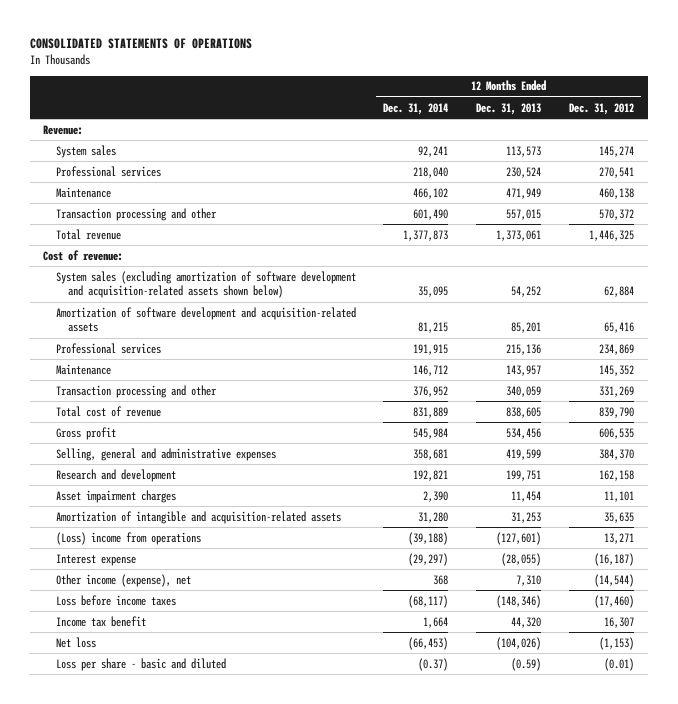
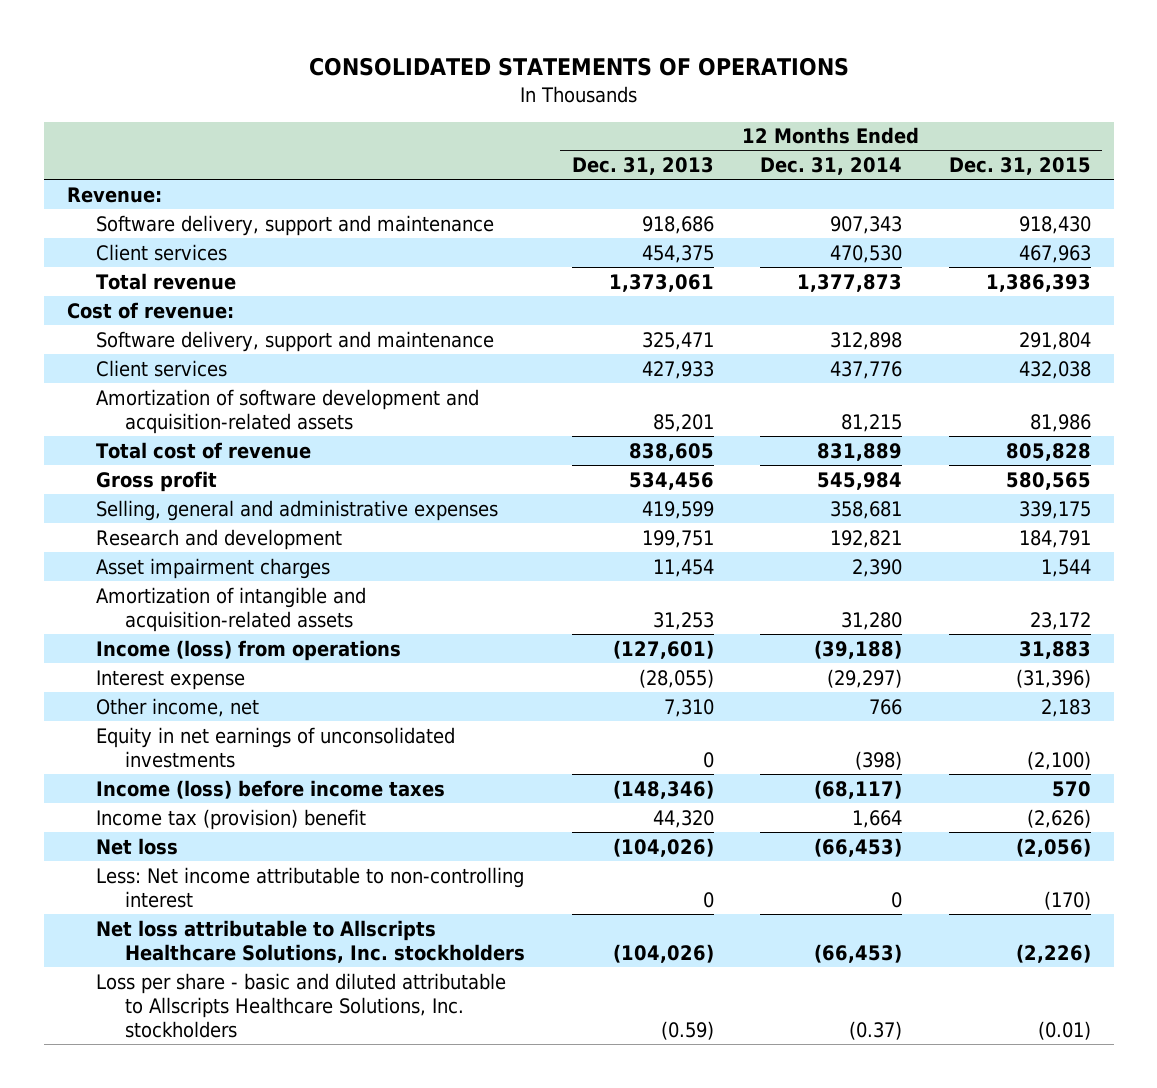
- | 12 Months Ended Dec. 31, 2014 | 12 Months Ended Dec. 31, 2013 | 12 Months Ended Dec. 31, 2012
+ | 12 Months Ended Dec. 31, 2013 | 12 Months Ended Dec. 31, 2014 | 12 Months Ended Dec. 31, 2015
- System sales | 92,241 | 113,573 | 145,274
- Professional services | 218,040 | 230,524 | 270,541
- Maintenance | 466,102 | 471,949 | 460,138
- Transaction processing and other | 601,490 | 557,015 | 570,372
+ Software delivery, support and maintenance | 918,686 | 907,343 | 918,430
+ Client services | 454,375 | 470,530 | 467,963
- System sales (excluding amortization of software development and acquisition-related assets shown below) | 35,095 | 54,252 | 62,884
+ Software delivery, support and maintenance | 325,471 | 312,898 | 291,804
+ Client services | 427,933 | 437,776 | 432,038
- Professional services | 191,915 | 215,136 | 234,869
- Maintenance | 146,712 | 143,957 | 145,352
- Transaction processing and other | 376,952 | 340,059 | 331,269
- (Loss) income from operations | (39,188) | (127,601) | 13,271
+ Income (loss) from operations | (127,601) | (39,188) | 31,883
- Other income (expense), net | 368 | 7,310 | (14,544)
- Loss before income taxes | (68,117) | (148,346) | (17,460)
- Income tax benefit | 1,664 | 44,320 | 16,307
+ Other income, net | 7,310 | 766 | 2,183
+ Equity in net earnings of unconsolidated investments | 0 | (398) | (2,100)
+ Income (loss) before income taxes | (148,346) | (68,117) | 570
+ Income tax (provision) benefit | 44,320 | 1,664 | (2,626)
- Loss per share - basic and diluted | (0.37) | (0.59) | (0.01)
+ Less: Net income attributable to non-controlling interest | 0 | 0 | (170)
+ Net loss attributable to Allscripts Healthcare Solutions, Inc. stockholders | (104,026) | (66,453) | (2,226)
+ Loss per share - basic and diluted attributable to Allscripts Healthcare Solutions, Inc. stockholders | (0.59) | (0.37) | (0.01)

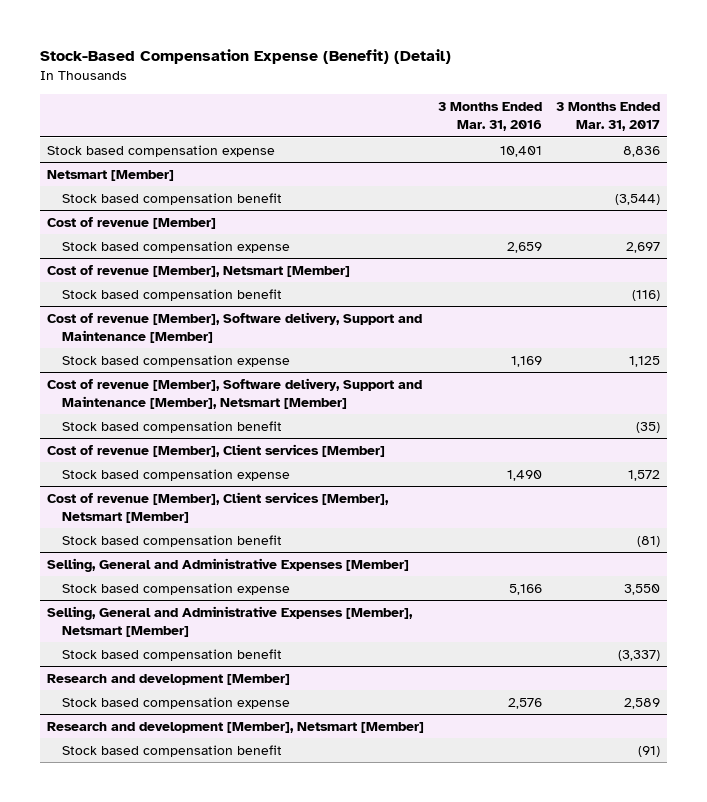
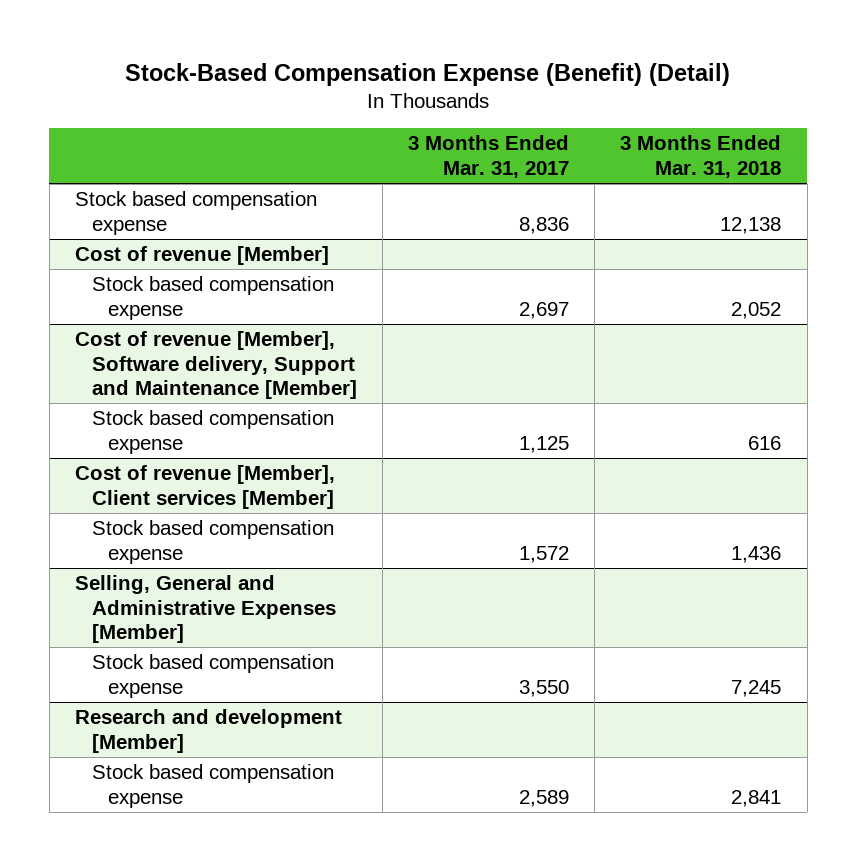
- | 3 Months Ended Mar. 31, 2016 | 3 Months Ended Mar. 31, 2017
+ | 3 Months Ended Mar. 31, 2017 | 3 Months Ended Mar. 31, 2018
- Netsmart [Member]
- Stock based compensation benefit | | (3,544)
- Cost of revenue [Member], Netsmart [Member]
- Stock based compensation benefit | | (116)
- Cost of revenue [Member], Software delivery, Support and Maintenance [Member], Netsmart [Member]
- Stock based compensation benefit | | (35)
- Cost of revenue [Member], Client services [Member], Netsmart [Member]
- Stock based compensation benefit | | (81)
- Selling, General and Administrative Expenses [Member], Netsmart [Member]
- Stock based compensation benefit | | (3,337)
- Research and development [Member], Netsmart [Member]
- Stock based compensation benefit | | (91)

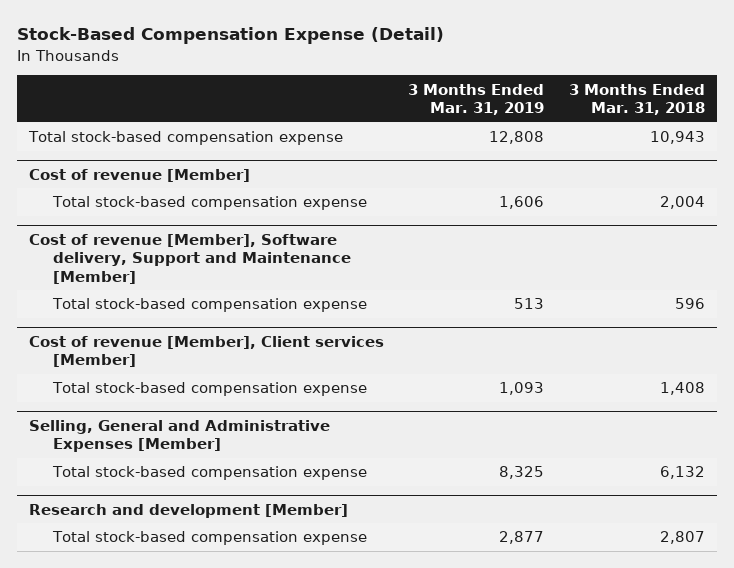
- Stock-Based Compensation Expense (Benefit) (Detail)
+ Stock-Based Compensation Expense (Detail)
- | 3 Months Ended Mar. 31, 2017 | 3 Months Ended Mar. 31, 2018
+ | 3 Months Ended Mar. 31, 2019 | 3 Months Ended Mar. 31, 2018
- Stock based compensation expense | 8,836 | 12,138
+ Total stock-based compensation expense | 12,808 | 10,943
@ Cost of revenue [Member]
- Stock based compensation expense | 2,697 | 2,052
+ Total stock-based compensation expense | 1,606 | 2,004
@ Cost of revenue [Member], Software delivery, Support and Maintenance [Member]
- Stock based compensation expense | 1,125 | 616
+ Total stock-based compensation expense | 513 | 596
@ Cost of revenue [Member], Client services [Member]
- Stock based compensation expense | 1,572 | 1,436
+ Total stock-based compensation expense | 1,093 | 1,408
@ Selling, General and Administrative Expenses [Member]
- Stock based compensation expense | 3,550 | 7,245
+ Total stock-based compensation expense | 8,325 | 6,132
@ Research and development [Member]
- Stock based compensation expense | 2,589 | 2,841
+ Total stock-based compensation expense | 2,877 | 2,807

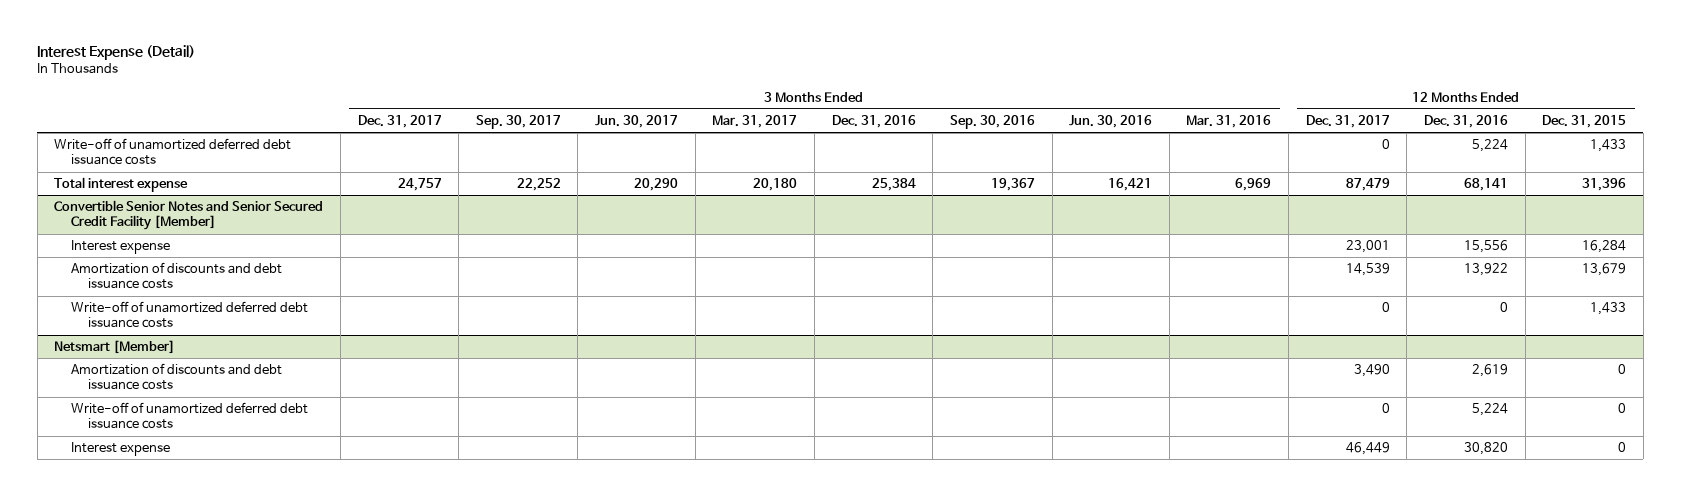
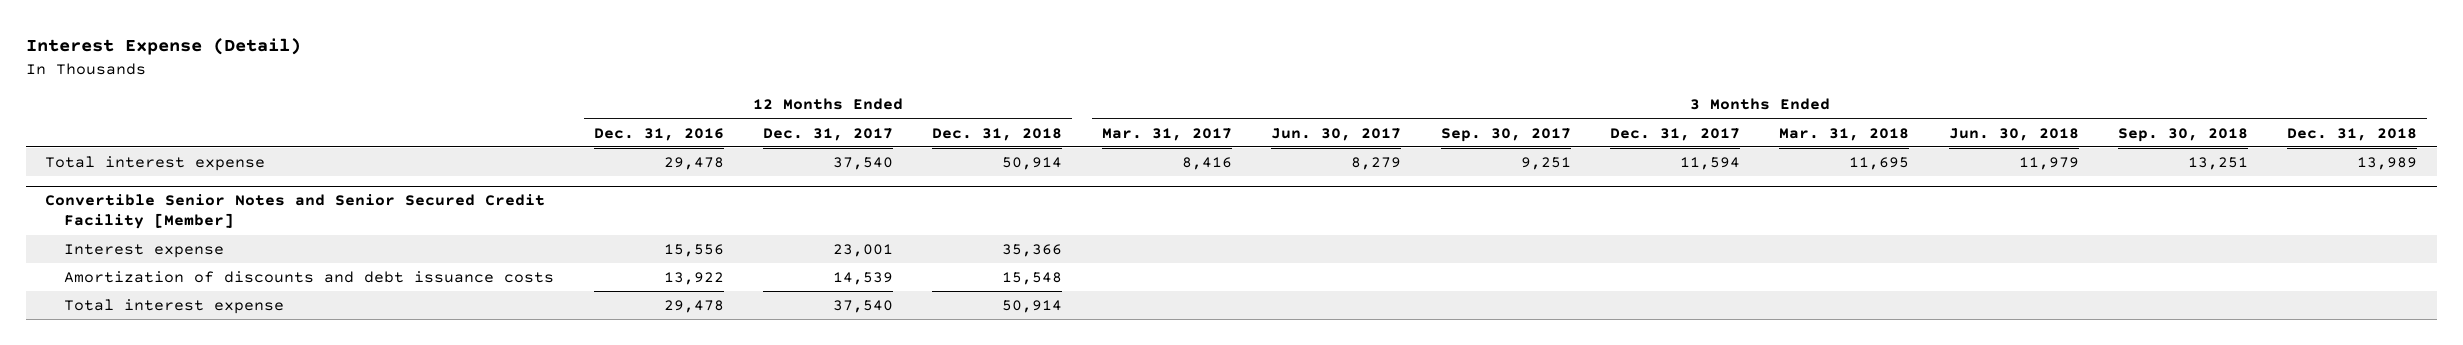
- | 3 Months Ended Dec. 31, 2017 | 3 Months Ended Sep. 30, 2017 | 3 Months Ended Jun. 30, 2017 | 3 Months Ended Mar. 31, 2017 | 3 Months Ended Dec. 31, 2016 | 3 Months Ended Sep. 30, 2016 | 3 Months Ended Jun. 30, 2016 | 3 Months Ended Mar. 31, 2016 | 12 Months Ended Dec. 31, 2017 | 12 Months Ended Dec. 31, 2016 | 12 Months Ended Dec. 31, 2015
+ | 12 Months Ended Dec. 31, 2016 | 12 Months Ended Dec. 31, 2017 | 12 Months Ended Dec. 31, 2018 | 3 Months Ended Mar. 31, 2017 | 3 Months Ended Jun. 30, 2017 | 3 Months Ended Sep. 30, 2017 | 3 Months Ended Dec. 31, 2017 | 3 Months Ended Mar. 31, 2018 | 3 Months Ended Jun. 30, 2018 | 3 Months Ended Sep. 30, 2018 | 3 Months Ended Dec. 31, 2018
- Write-off of unamortized deferred debt issuance costs | | | | | | | | | 0 | 5,224 | 1,433
- Total interest expense | 24,757 | 22,252 | 20,290 | 20,180 | 25,384 | 19,367 | 16,421 | 6,969 | 87,479 | 68,141 | 31,396
+ Total interest expense | 29,478 | 37,540 | 50,914 | 8,416 | 8,279 | 9,251 | 11,594 | 11,695 | 11,979 | 13,251 | 13,989
@ Convertible Senior Notes and Senior Secured Credit Facility [Member]
- Write-off of unamortized deferred debt issuance costs | | | | | | | | | 0 | 0 | 1,433
- Netsmart [Member]
- Amortization of discounts and debt issuance costs | | | | | | | | | 3,490 | 2,619 | 0
- Write-off of unamortized deferred debt issuance costs | | | | | | | | | 0 | 5,224 | 0
- Interest expense | | | | | | | | | 46,449 | 30,820 | 0
@ Convertible Senior Notes and Senior Secured Credit Facility [Member]
+ Total interest expense | 29,478 | 37,540 | 50,914 | | | | | | | |

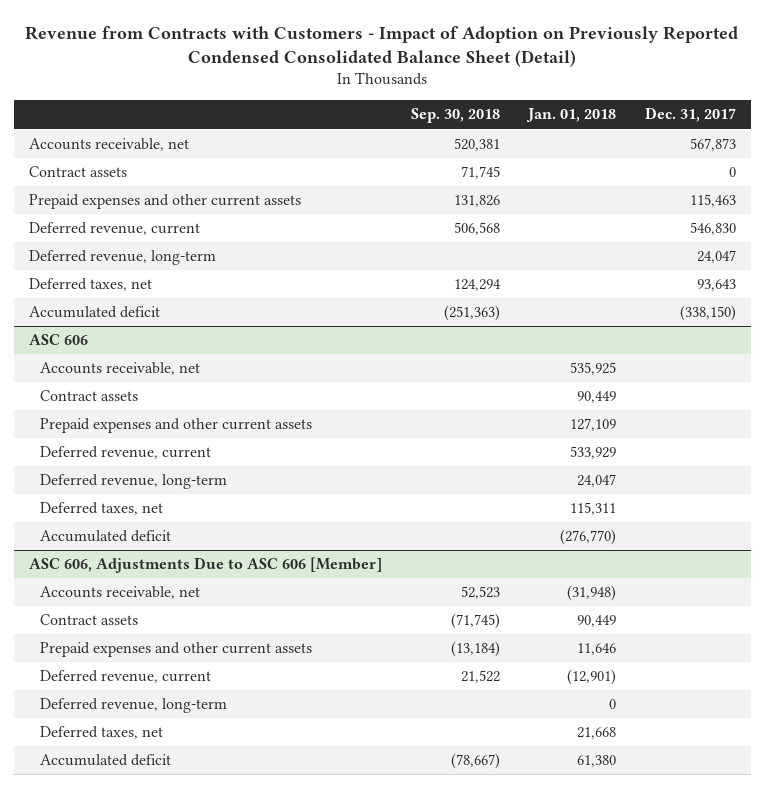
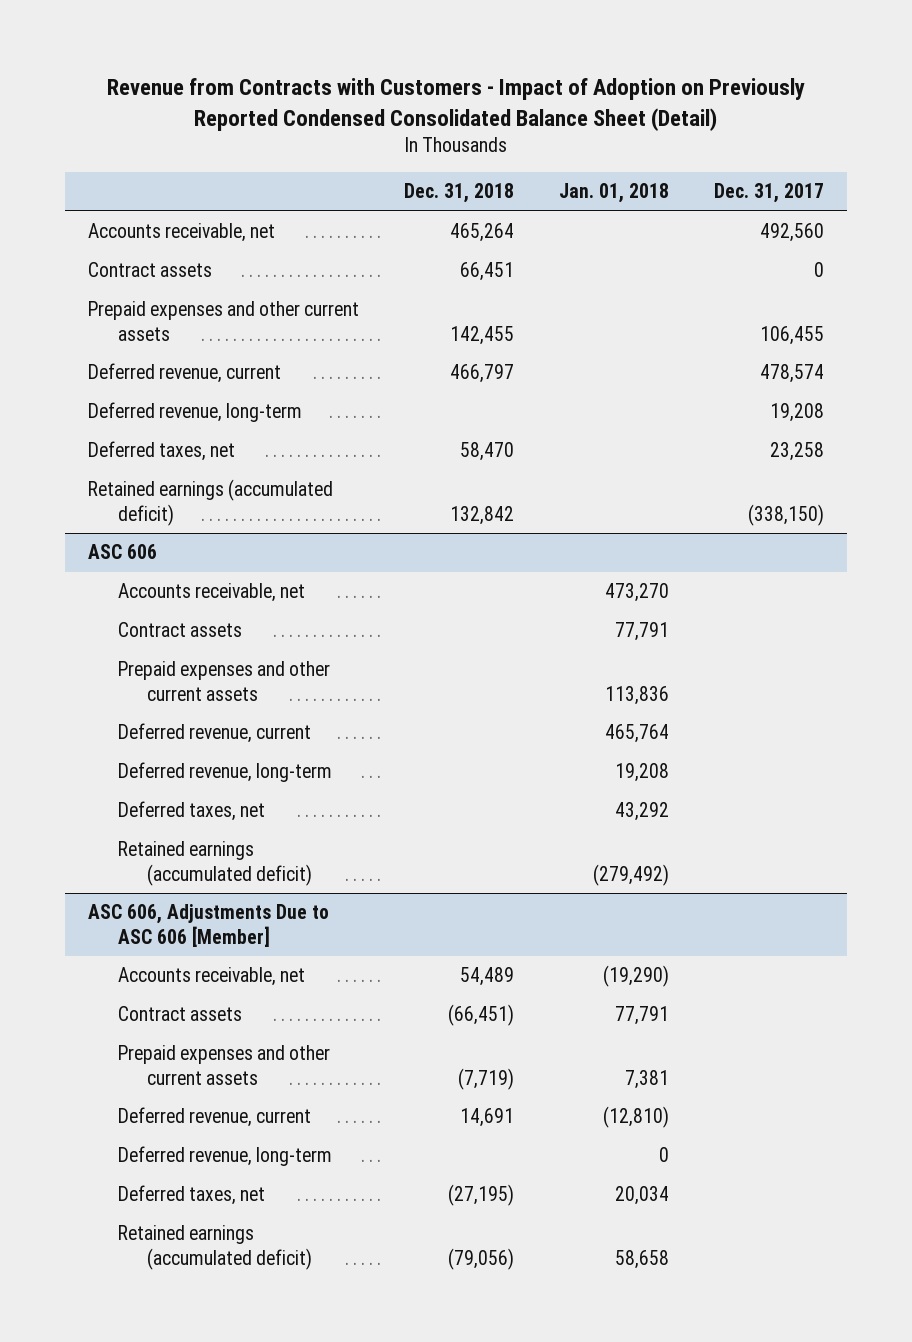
- | Sep. 30, 2018 | Jan. 01, 2018 | Dec. 31, 2017
+ | Dec. 31, 2018 | Jan. 01, 2018 | Dec. 31, 2017
- Accounts receivable, net | 520,381 | | 567,873
+ Accounts receivable, net | 465,264 | | 492,560
- Prepaid expenses and other current assets | 131,826 | | 115,463
- Deferred revenue, current | 506,568 | | 546,830
- Deferred revenue, long-term | | | 24,047
- Deferred taxes, net | 124,294 | | 93,643
- Accumulated deficit | (251,363) | | (338,150)
+ Prepaid expenses and other current assets | 142,455 | | 106,455
+ Deferred revenue, current | 466,797 | | 478,574
+ Deferred revenue, long-term | | | 19,208
+ Deferred taxes, net | 58,470 | | 23,258
+ Retained earnings (accumulated deficit) | 132,842 | | (338,150)
@ ASC 606
- Accounts receivable, net | | 535,925 |
- Contract assets | | 90,449 |
- Prepaid expenses and other current assets | | 127,109 |
- Deferred revenue, current | | 533,929 |
- Deferred revenue, long-term | | 24,047 |
- Deferred taxes, net | | 115,311 |
- Accumulated deficit | | (276,770) |
+ Accounts receivable, net | | 473,270 |
+ Contract assets | | 77,791 |
+ Prepaid expenses and other current assets | | 113,836 |
+ Deferred revenue, current | | 465,764 |
+ Deferred revenue, long-term | | 19,208 |
+ Deferred taxes, net | | 43,292 |
+ Retained earnings (accumulated deficit) | | (279,492) |
@ ASC 606, Adjustments Due to ASC 606 [Member]
- Accounts receivable, net | 52,523 | (31,948) |
- Contract assets | (71,745) | 90,449 |
- Prepaid expenses and other current assets | (13,184) | 11,646 |
- Deferred revenue, current | 21,522 | (12,901) |
+ Accounts receivable, net | 54,489 | (19,290) |
+ Contract assets | (66,451) | 77,791 |
+ Prepaid expenses and other current assets | (7,719) | 7,381 |
+ Deferred revenue, current | 14,691 | (12,810) |
- Deferred taxes, net | | 21,668 |
- Accumulated deficit | (78,667) | 61,380 |
+ Deferred taxes, net | (27,195) | 20,034 |
+ Retained earnings (accumulated deficit) | (79,056) | 58,658 |

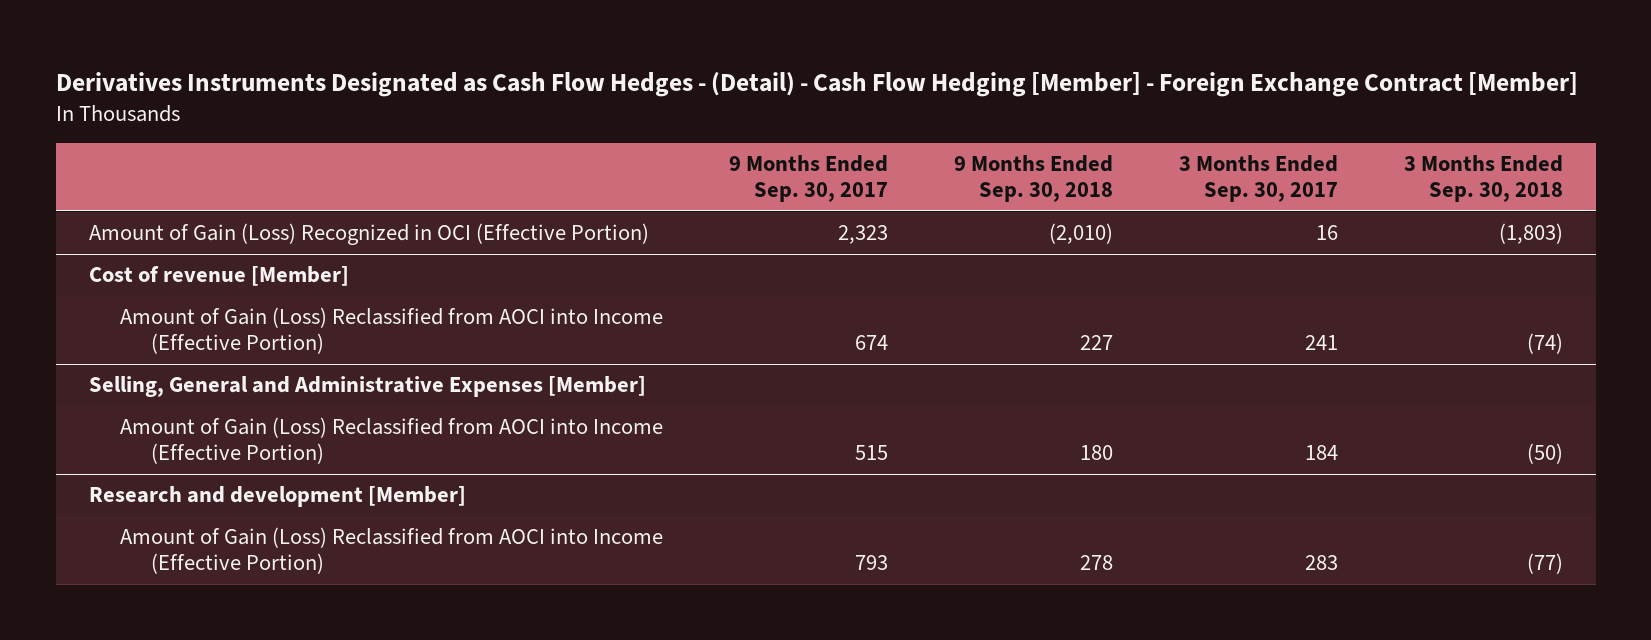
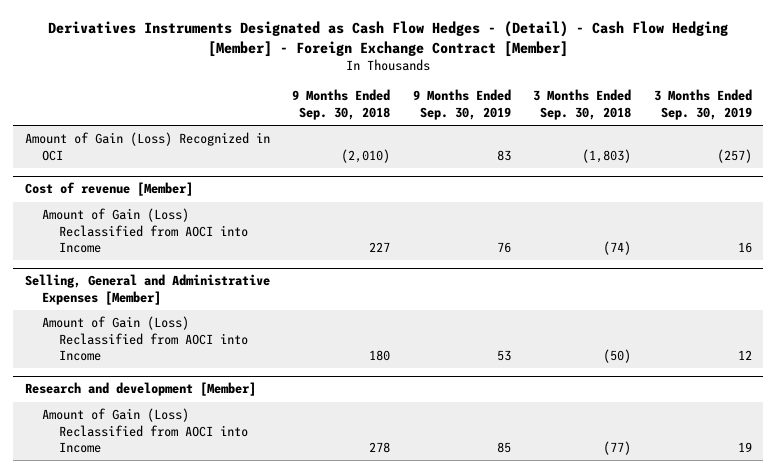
- | 9 Months Ended Sep. 30, 2017 | 9 Months Ended Sep. 30, 2018 | 3 Months Ended Sep. 30, 2017 | 3 Months Ended Sep. 30, 2018
+ | 9 Months Ended Sep. 30, 2018 | 9 Months Ended Sep. 30, 2019 | 3 Months Ended Sep. 30, 2018 | 3 Months Ended Sep. 30, 2019
- Amount of Gain (Loss) Recognized in OCI (Effective Portion) | 2,323 | (2,010) | 16 | (1,803)
+ Amount of Gain (Loss) Recognized in OCI | (2,010) | 83 | (1,803) | (257)
@ Cost of revenue [Member]
- Amount of Gain (Loss) Reclassified from AOCI into Income (Effective Portion) | 674 | 227 | 241 | (74)
+ Amount of Gain (Loss) Reclassified from AOCI into Income | 227 | 76 | (74) | 16
@ Selling, General and Administrative Expenses [Member]
- Amount of Gain (Loss) Reclassified from AOCI into Income (Effective Portion) | 515 | 180 | 184 | (50)
+ Amount of Gain (Loss) Reclassified from AOCI into Income | 180 | 53 | (50) | 12
@ Research and development [Member]
- Amount of Gain (Loss) Reclassified from AOCI into Income (Effective Portion) | 793 | 278 | 283 | (77)
+ Amount of Gain (Loss) Reclassified from AOCI into Income | 278 | 85 | (77) | 19

